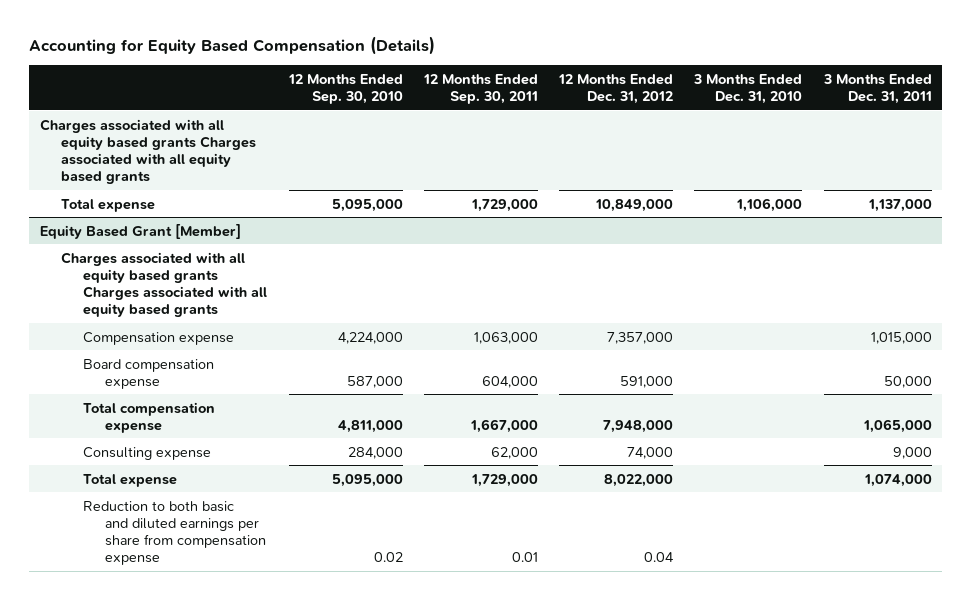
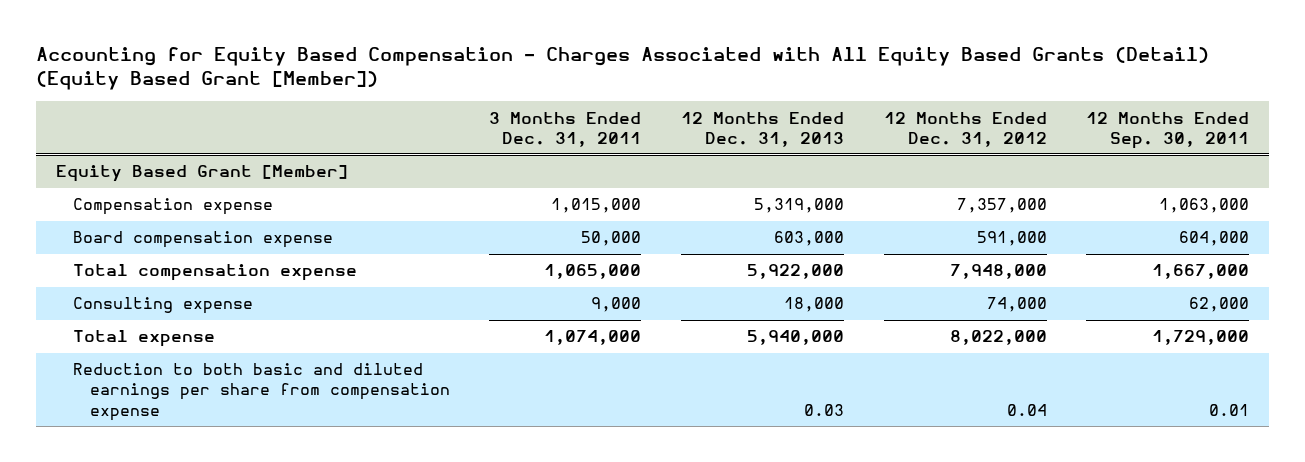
- Accounting for Equity Based Compensation (Details)
+ Accounting for Equity Based Compensation - Charges Associated with All Equity Based Grants (Detail) (Equity Based Grant [Member])
- | 12 Months Ended Sep. 30, 2010 | 12 Months Ended Sep. 30, 2011 | 12 Months Ended Dec. 31, 2012 | 3 Months Ended Dec. 31, 2010 | 3 Months Ended Dec. 31, 2011
+ | 3 Months Ended Dec. 31, 2011 | 12 Months Ended Dec. 31, 2013 | 12 Months Ended Dec. 31, 2012 | 12 Months Ended Sep. 30, 2011
- Charges associated with all equity based grants Charges associated with all equity based grants
- Total expense | 5,095,000 | 1,729,000 | 10,849,000 | 1,106,000 | 1,137,000
@ Equity Based Grant [Member]
- Charges associated with all equity based grants Charges associated with all equity based grants

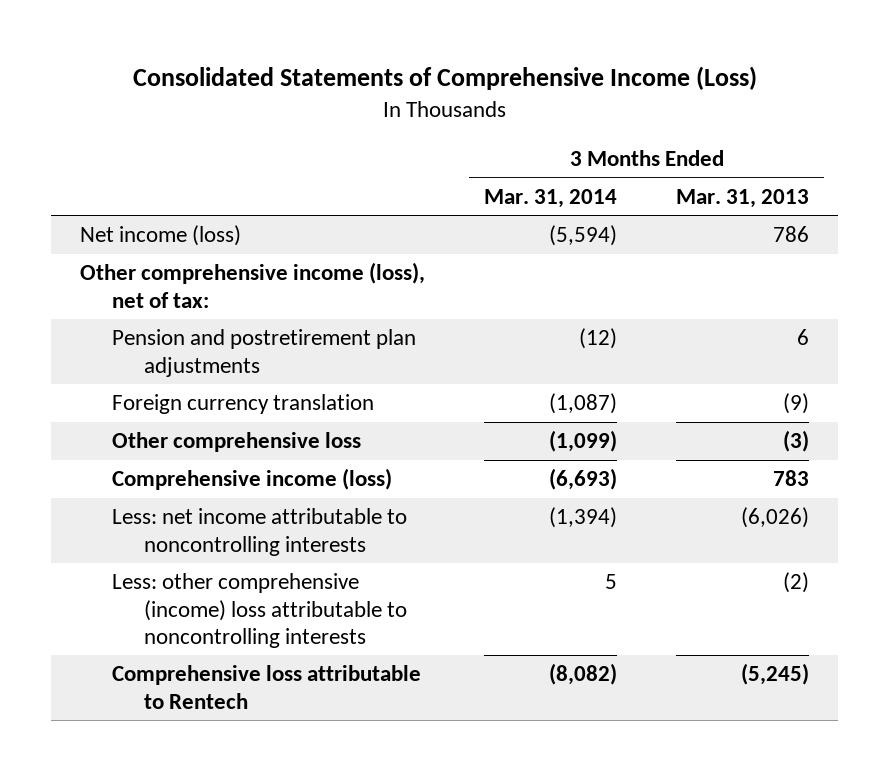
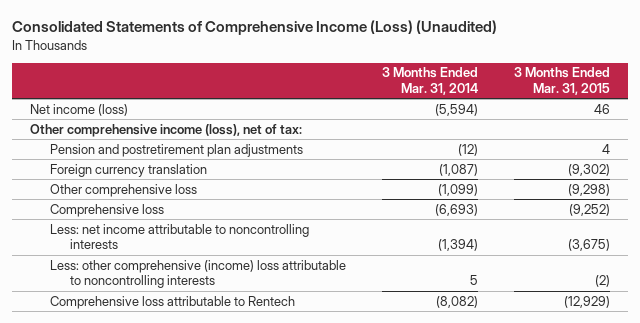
- Consolidated Statements of Comprehensive Income (Loss)
+ Consolidated Statements of Comprehensive Income (Loss) (Unaudited)
- | 3 Months Ended Mar. 31, 2014 | 3 Months Ended Mar. 31, 2013
+ | 3 Months Ended Mar. 31, 2014 | 3 Months Ended Mar. 31, 2015
- Comprehensive income (loss) | (6,693) | 783
+ Comprehensive loss | (6,693) | (9,252)

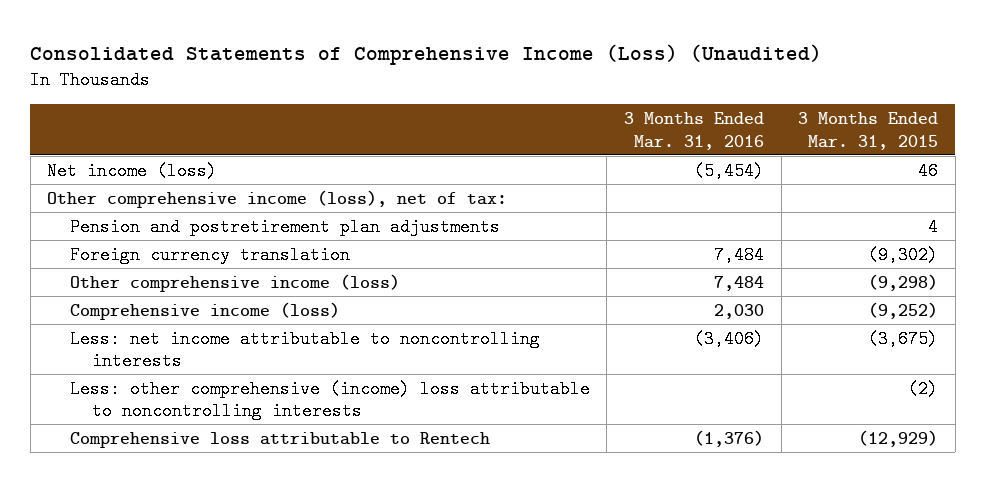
- | 3 Months Ended Mar. 31, 2014 | 3 Months Ended Mar. 31, 2015
+ | 3 Months Ended Mar. 31, 2016 | 3 Months Ended Mar. 31, 2015
- Other comprehensive loss | (1,099) | (9,298)
- Comprehensive loss | (6,693) | (9,252)
+ Other comprehensive income (loss) | 7,484 | (9,298)
+ Comprehensive income (loss) | 2,030 | (9,252)

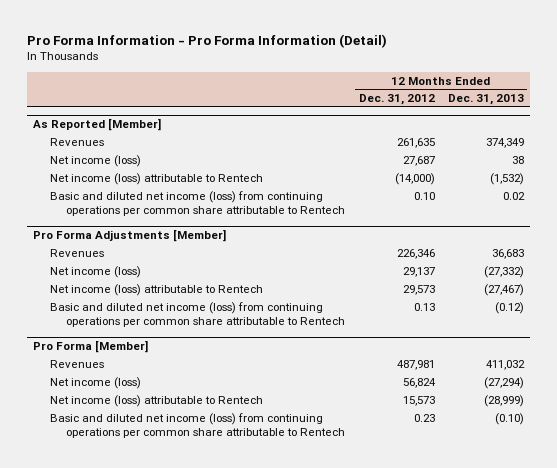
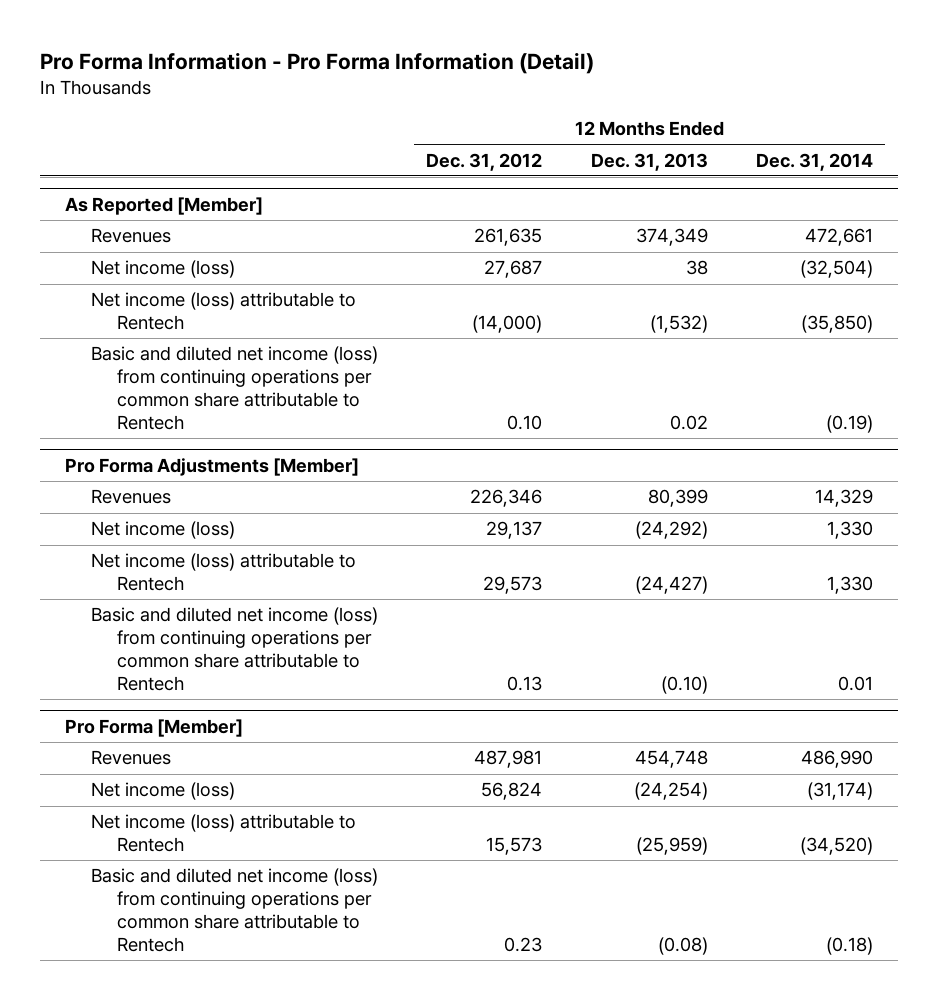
- | 12 Months Ended Dec. 31, 2012 | 12 Months Ended Dec. 31, 2013
+ | 12 Months Ended Dec. 31, 2012 | 12 Months Ended Dec. 31, 2013 | 12 Months Ended Dec. 31, 2014
@ Pro Forma Adjustments [Member]
- Revenues | 226,346 | 36,683
- Net income (loss) | 29,137 | (27,332)
- Net income (loss) attributable to Rentech | 29,573 | (27,467)
- Basic and diluted net income (loss) from continuing operations per common share attributable to Rentech | 0.13 | (0.12)
+ Revenues | 226,346 | 80,399 | 14,329
+ Net income (loss) | 29,137 | (24,292) | 1,330
+ Net income (loss) attributable to Rentech | 29,573 | (24,427) | 1,330
+ Basic and diluted net income (loss) from continuing operations per common share attributable to Rentech | 0.13 | (0.10) | 0.01
@ Pro Forma [Member]
- Revenues | 487,981 | 411,032
- Net income (loss) | 56,824 | (27,294)
- Net income (loss) attributable to Rentech | 15,573 | (28,999)
- Basic and diluted net income (loss) from continuing operations per common share attributable to Rentech | 0.23 | (0.10)
+ Revenues | 487,981 | 454,748 | 486,990
+ Net income (loss) | 56,824 | (24,254) | (31,174)
+ Net income (loss) attributable to Rentech | 15,573 | (25,959) | (34,520)
+ Basic and diluted net income (loss) from continuing operations per common share attributable to Rentech | 0.23 | (0.08) | (0.18)

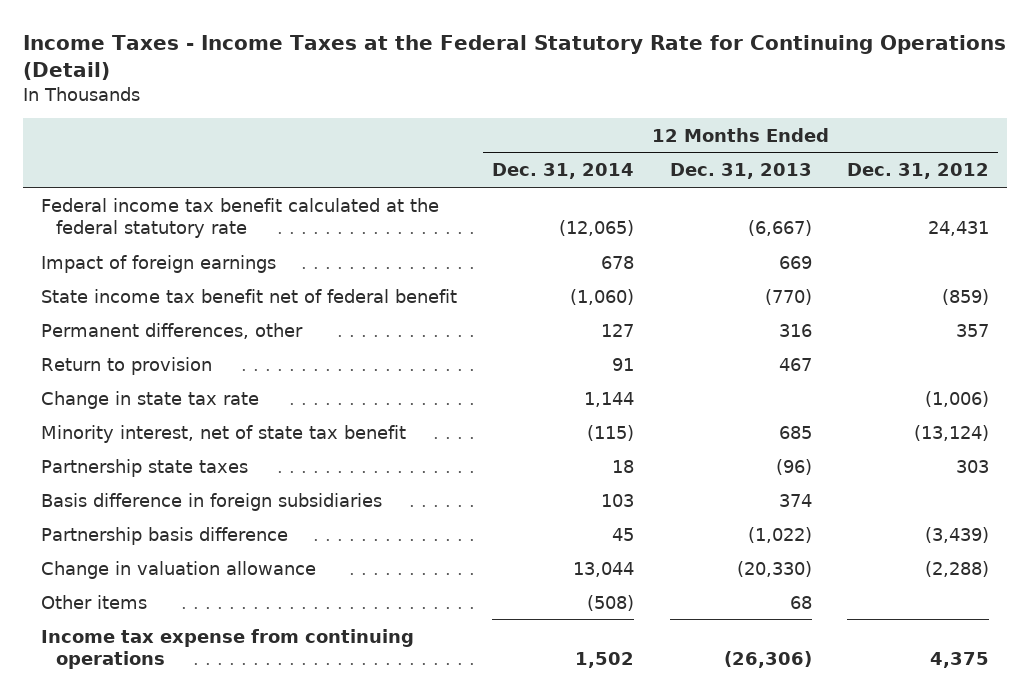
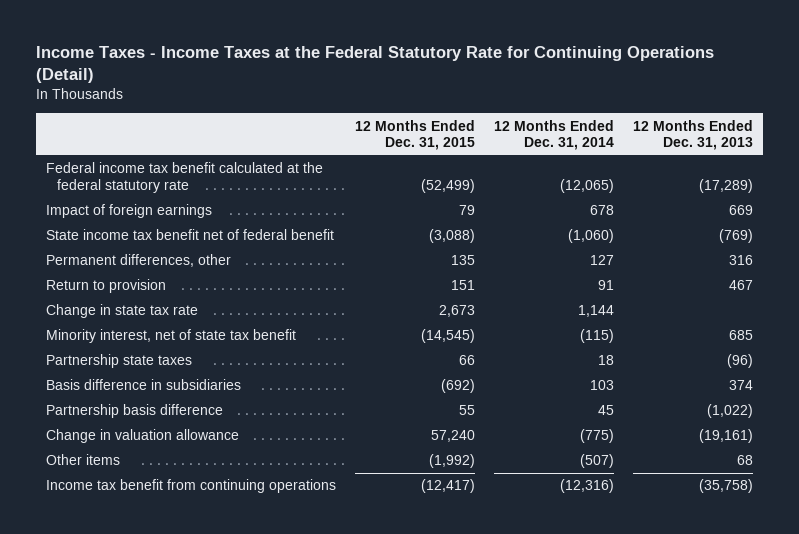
- | 12 Months Ended Dec. 31, 2014 | 12 Months Ended Dec. 31, 2013 | 12 Months Ended Dec. 31, 2012
+ | 12 Months Ended Dec. 31, 2015 | 12 Months Ended Dec. 31, 2014 | 12 Months Ended Dec. 31, 2013
- Federal income tax benefit calculated at the federal statutory rate | (12,065) | (6,667) | 24,431
+ Federal income tax benefit calculated at the federal statutory rate | (52,499) | (12,065) | (17,289)
- State income tax benefit net of federal benefit | (1,060) | (770) | (859)
+ State income tax benefit net of federal benefit | (3,088) | (1,060) | (769)
- Basis difference in foreign subsidiaries | 103 | 374 |
+ Basis difference in subsidiaries | (692) | 103 | 374
- Change in valuation allowance | 13,044 | (20,330) | (2,288)
- Other items | (508) | 68 |
- Income tax expense from continuing operations | 1,502 | (26,306) | 4,375
+ Change in valuation allowance | 57,240 | (775) | (19,161)
+ Other items | (1,992) | (507) | 68
+ Income tax benefit from continuing operations | (12,417) | (12,316) | (35,758)

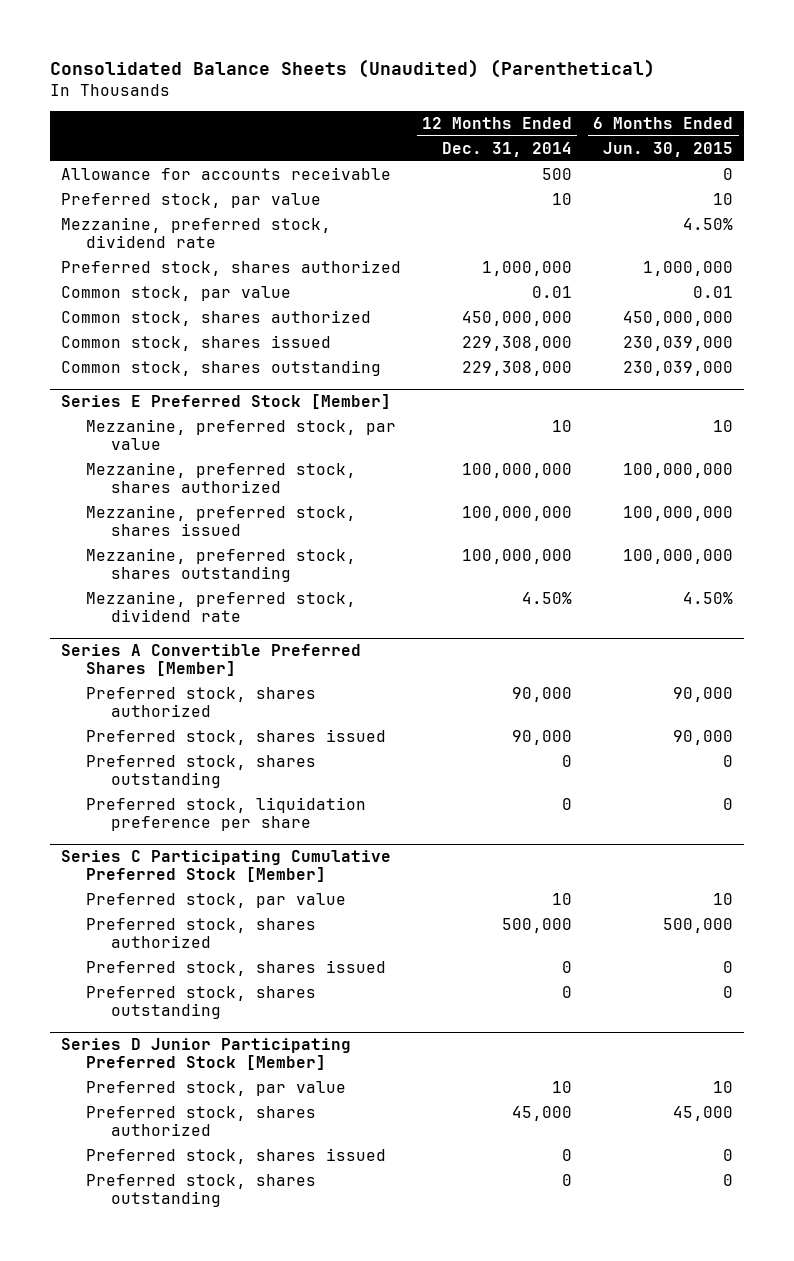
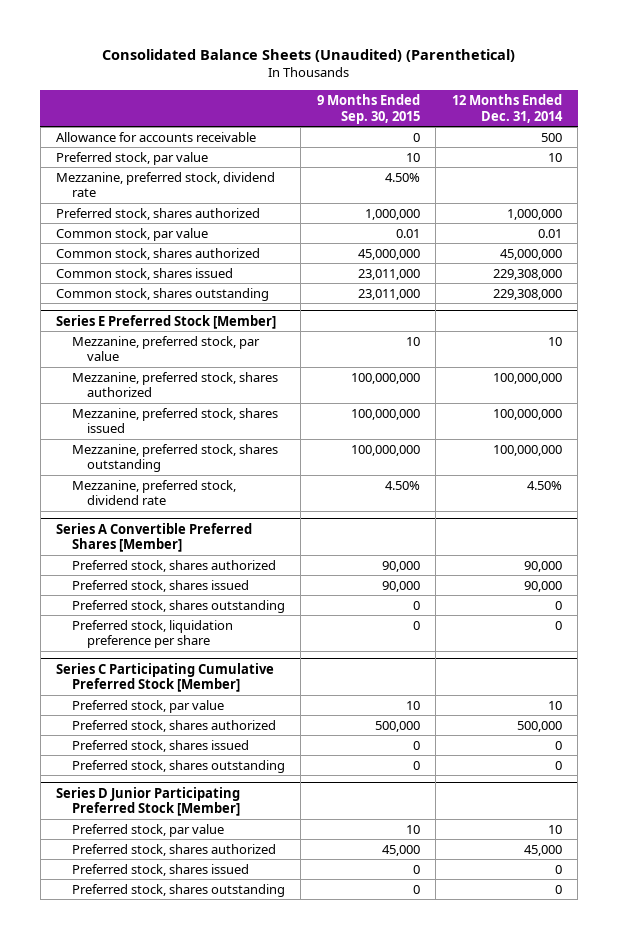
- | 12 Months Ended Dec. 31, 2014 | 6 Months Ended Jun. 30, 2015
+ | 9 Months Ended Sep. 30, 2015 | 12 Months Ended Dec. 31, 2014
- Common stock, shares authorized | 450,000,000 | 450,000,000
+ Common stock, shares authorized | 45,000,000 | 45,000,000

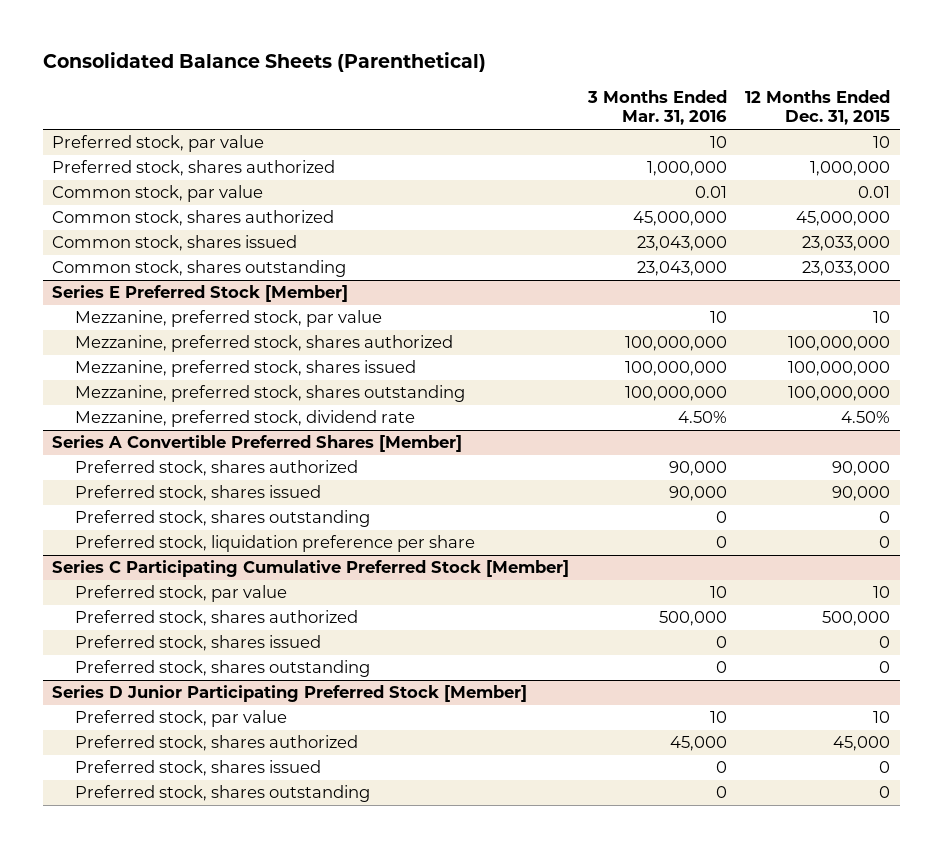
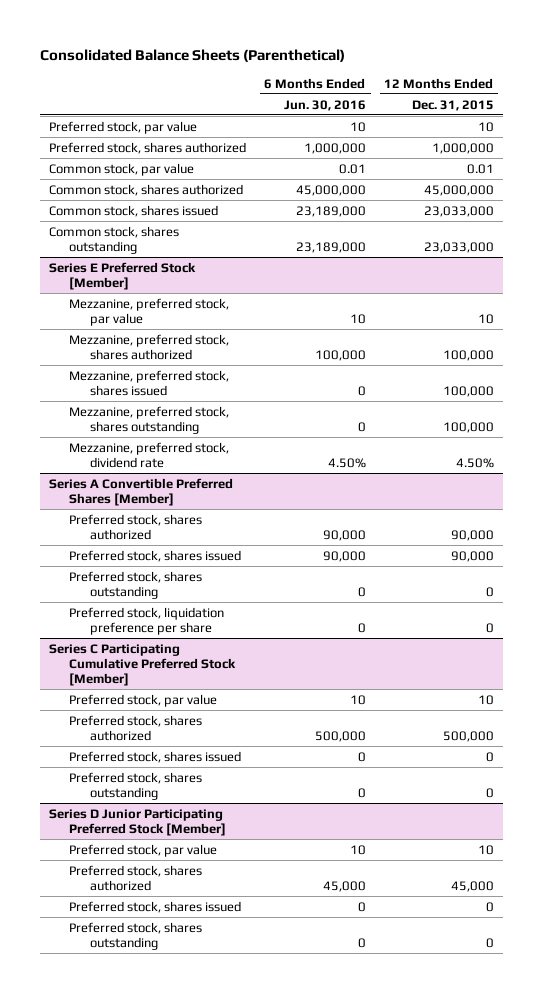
- | 3 Months Ended Mar. 31, 2016 | 12 Months Ended Dec. 31, 2015
+ | 6 Months Ended Jun. 30, 2016 | 12 Months Ended Dec. 31, 2015
@ Series E Preferred Stock [Member]
- Mezzanine, preferred stock, shares authorized | 100,000,000 | 100,000,000
- Mezzanine, preferred stock, shares issued | 100,000,000 | 100,000,000
- Mezzanine, preferred stock, shares outstanding | 100,000,000 | 100,000,000
+ Mezzanine, preferred stock, shares authorized | 100,000 | 100,000
+ Mezzanine, preferred stock, shares issued | 0 | 100,000
+ Mezzanine, preferred stock, shares outstanding | 0 | 100,000

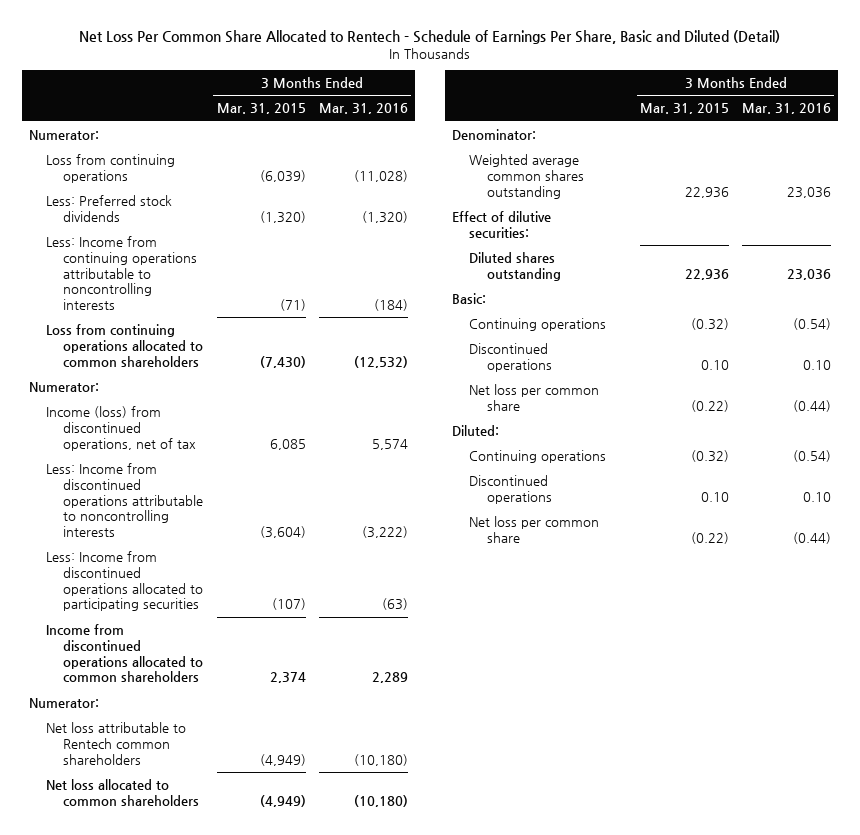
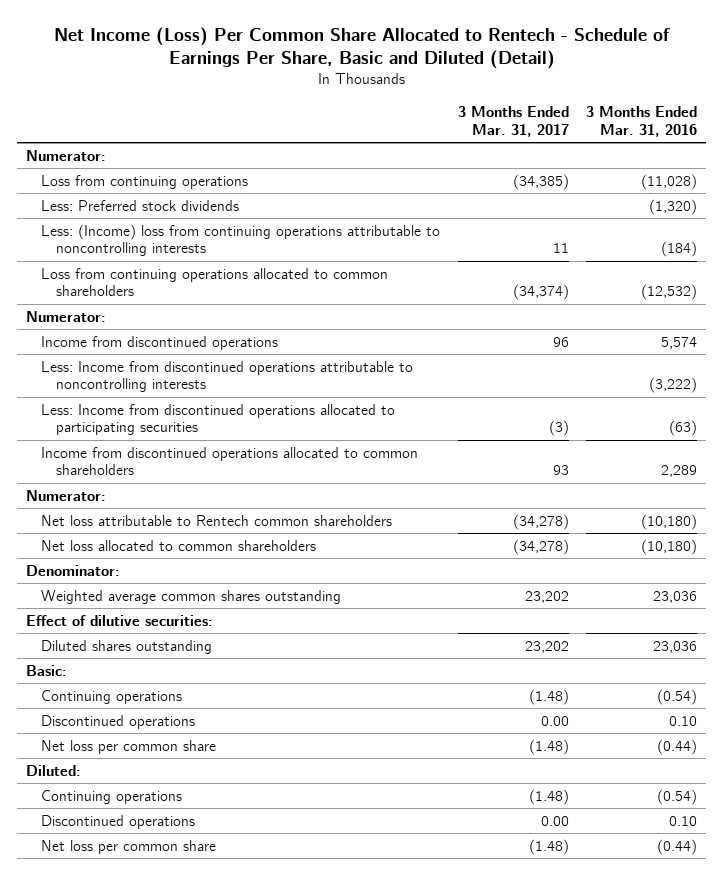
- Net Loss Per Common Share Allocated to Rentech - Schedule of Earnings Per Share, Basic and Diluted (Detail)
+ Net Income (Loss) Per Common Share Allocated to Rentech - Schedule of Earnings Per Share, Basic and Diluted (Detail)
- | 3 Months Ended Mar. 31, 2015 | 3 Months Ended Mar. 31, 2016
+ | 3 Months Ended Mar. 31, 2017 | 3 Months Ended Mar. 31, 2016
- Less: Income from continuing operations attributable to noncontrolling interests | (71) | (184)
+ Less: (Income) loss from continuing operations attributable to noncontrolling interests | 11 | (184)
- Income (loss) from discontinued operations, net of tax | 6,085 | 5,574
+ Income from discontinued operations | 96 | 5,574

